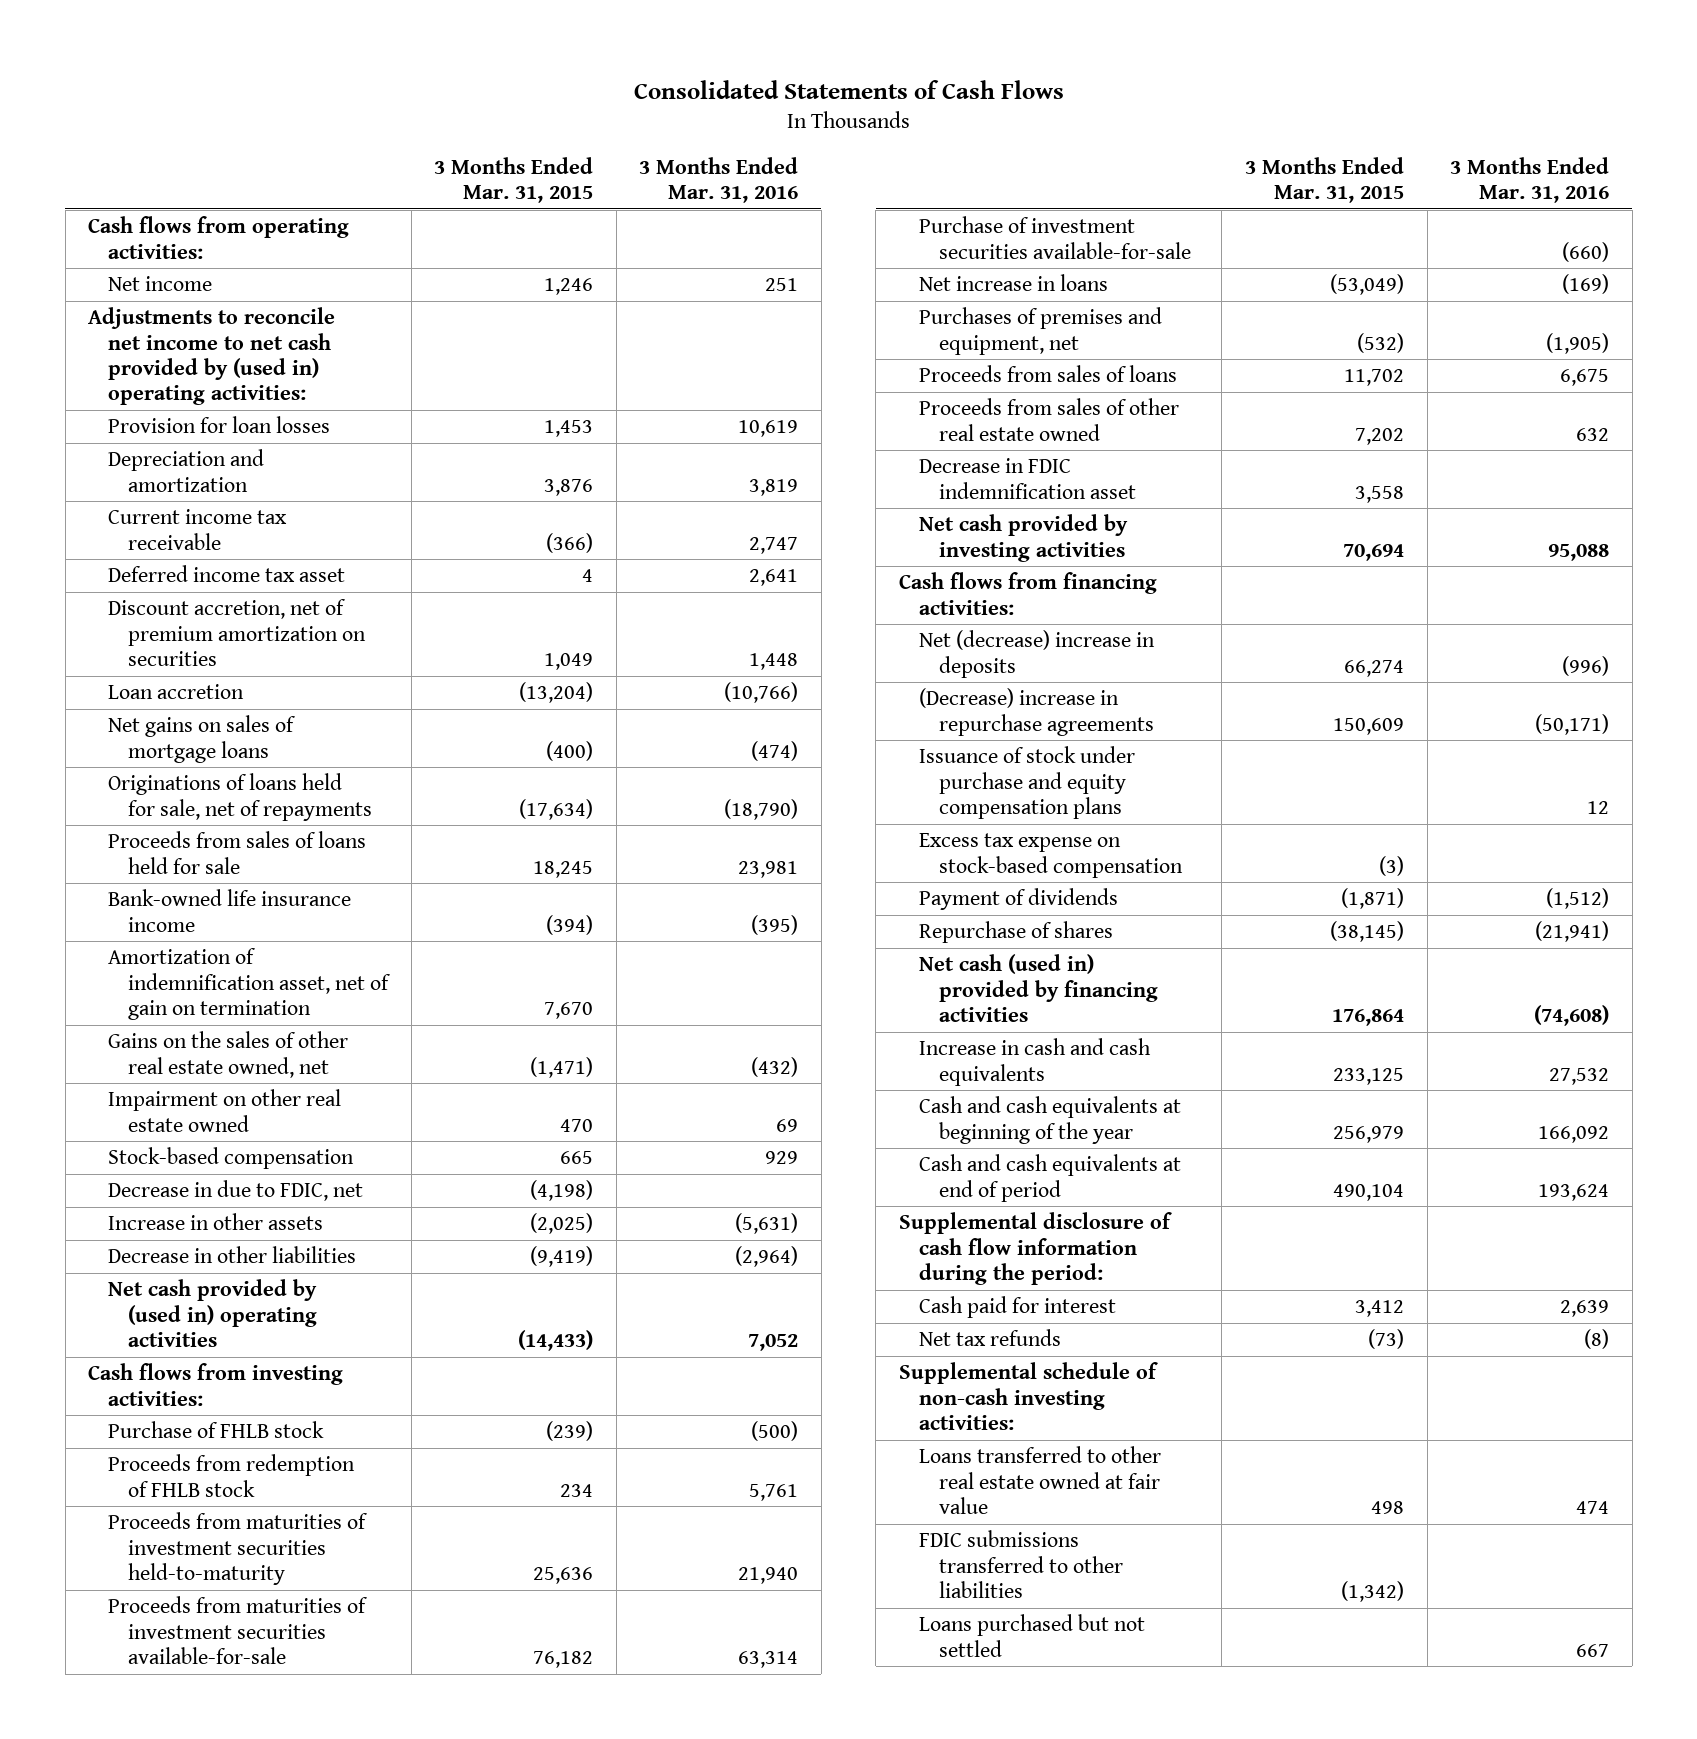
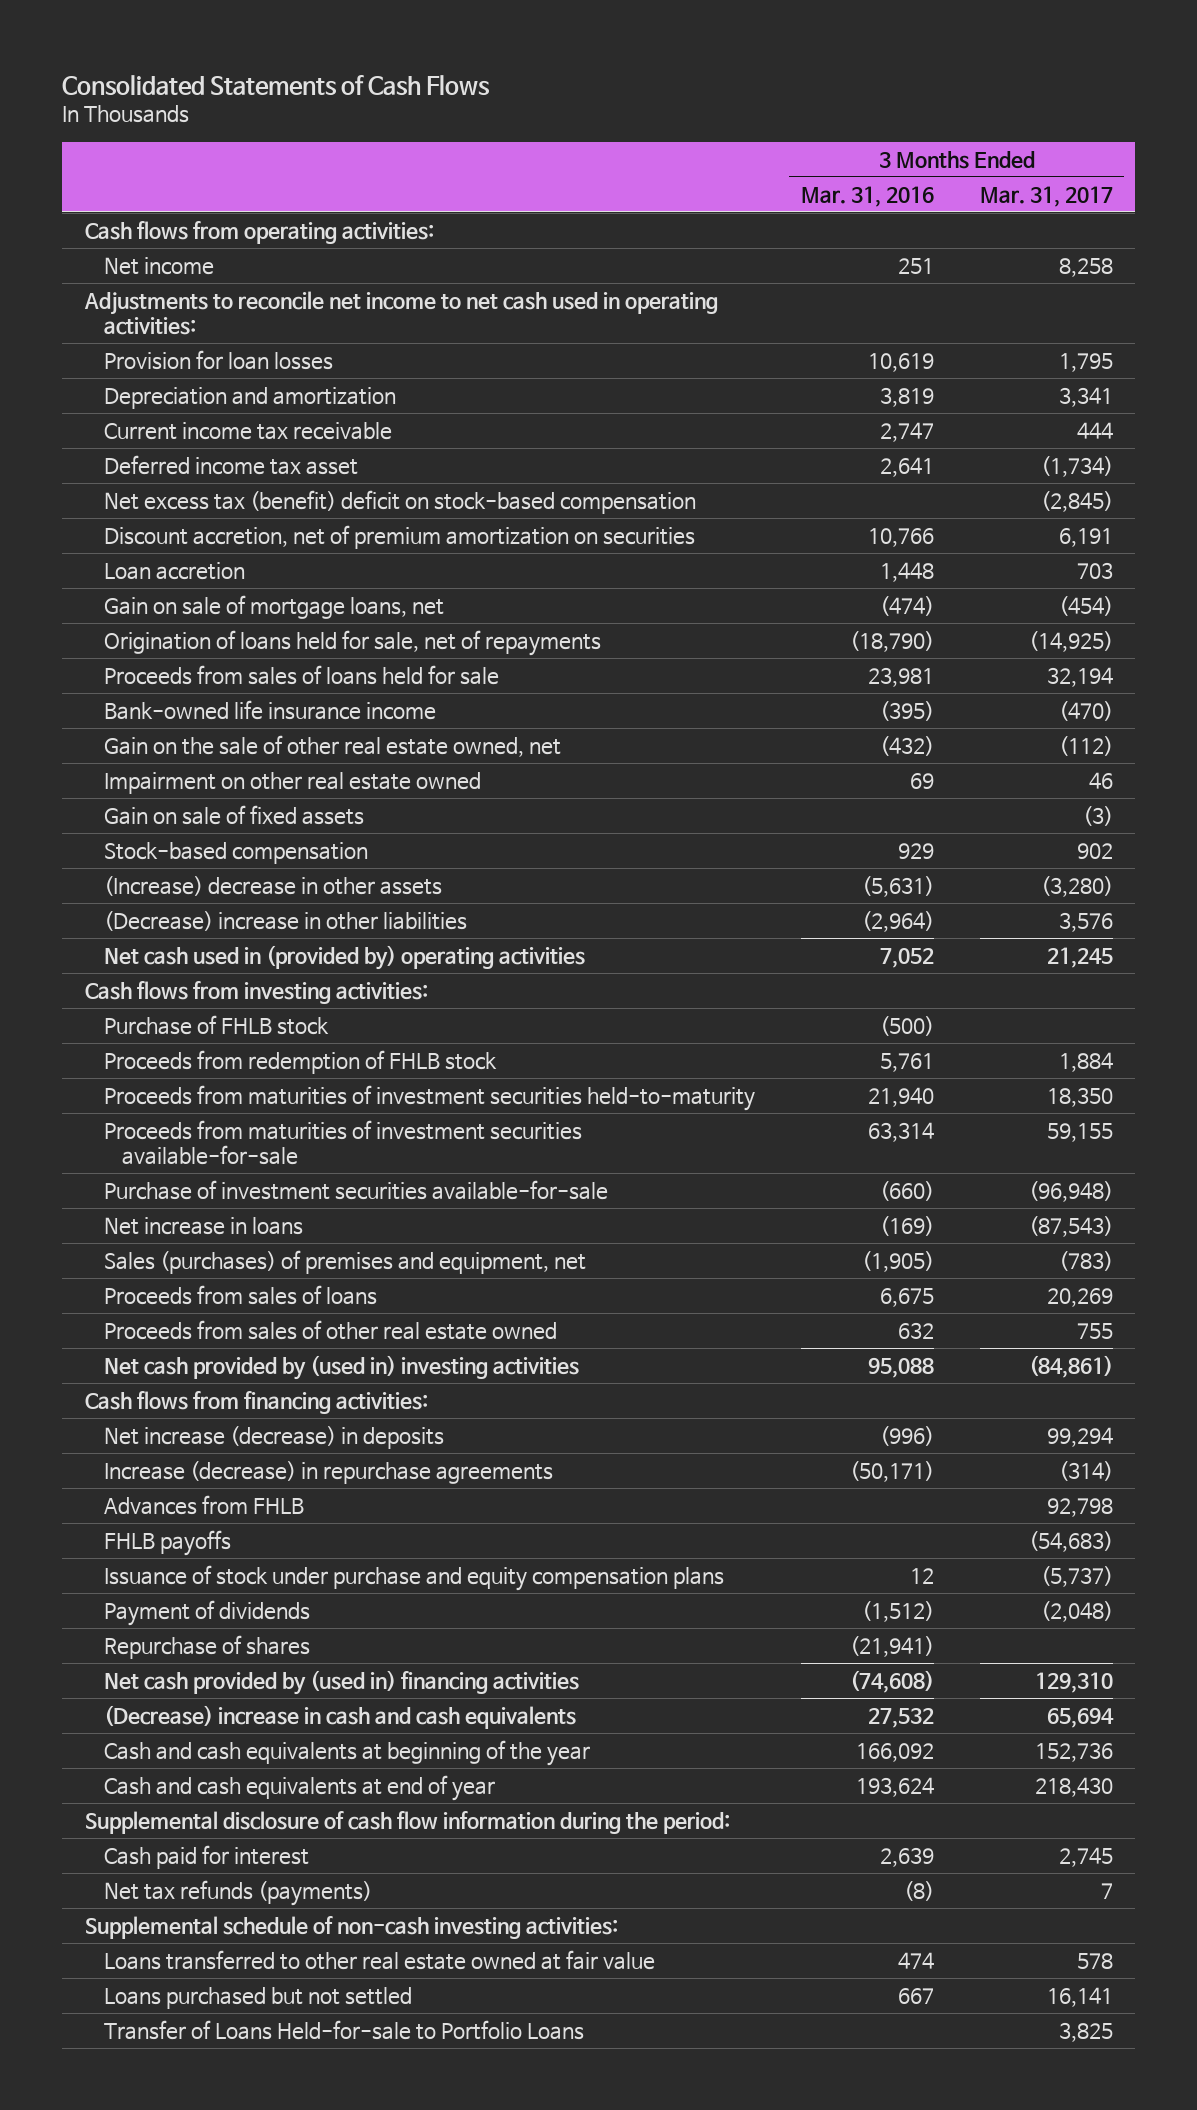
- | 3 Months Ended Mar. 31, 2015 | 3 Months Ended Mar. 31, 2016
+ | 3 Months Ended Mar. 31, 2016 | 3 Months Ended Mar. 31, 2017
- Adjustments to reconcile net income to net cash provided by (used in) operating activities:
+ Adjustments to reconcile net income to net cash used in operating activities:
- Discount accretion, net of premium amortization on securities | 1,049 | 1,448
- Loan accretion | (13,204) | (10,766)
- Net gains on sales of mortgage loans | (400) | (474)
- Originations of loans held for sale, net of repayments | (17,634) | (18,790)
+ Net excess tax (benefit) deficit on stock-based compensation | | (2,845)
+ Discount accretion, net of premium amortization on securities | 10,766 | 6,191
+ Loan accretion | 1,448 | 703
+ Gain on sale of mortgage loans, net | (474) | (454)
+ Origination of loans held for sale, net of repayments | (18,790) | (14,925)
- Amortization of indemnification asset, net of gain on termination | 7,670 |
- Gains on the sales of other real estate owned, net | (1,471) | (432)
+ Gain on the sale of other real estate owned, net | (432) | (112)
+ Gain on sale of fixed assets | | (3)
- Decrease in due to FDIC, net | (4,198) |
- Increase in other assets | (2,025) | (5,631)
- Decrease in other liabilities | (9,419) | (2,964)
- Net cash provided by (used in) operating activities | (14,433) | 7,052
+ (Increase) decrease in other assets | (5,631) | (3,280)
+ (Decrease) increase in other liabilities | (2,964) | 3,576
+ Net cash used in (provided by) operating activities | 7,052 | 21,245
- Purchases of premises and equipment, net | (532) | (1,905)
+ Sales (purchases) of premises and equipment, net | (1,905) | (783)
- Decrease in FDIC indemnification asset | 3,558 |
- Net cash provided by investing activities | 70,694 | 95,088
+ Net cash provided by (used in) investing activities | 95,088 | (84,861)
- Net (decrease) increase in deposits | 66,274 | (996)
- (Decrease) increase in repurchase agreements | 150,609 | (50,171)
+ Net increase (decrease) in deposits | (996) | 99,294
+ Increase (decrease) in repurchase agreements | (50,171) | (314)
+ Advances from FHLB | | 92,798
+ FHLB payoffs | | (54,683)
- Excess tax expense on stock-based compensation | (3) |
- Net cash (used in) provided by financing activities | 176,864 | (74,608)
- Increase in cash and cash equivalents | 233,125 | 27,532
+ Net cash provided by (used in) financing activities | (74,608) | 129,310
+ (Decrease) increase in cash and cash equivalents | 27,532 | 65,694
- Cash and cash equivalents at end of period | 490,104 | 193,624
+ Cash and cash equivalents at end of year | 193,624 | 218,430
- Net tax refunds | (73) | (8)
+ Net tax refunds (payments) | (8) | 7
- FDIC submissions transferred to other liabilities | (1,342) |
+ Transfer of Loans Held-for-sale to Portfolio Loans | | 3,825

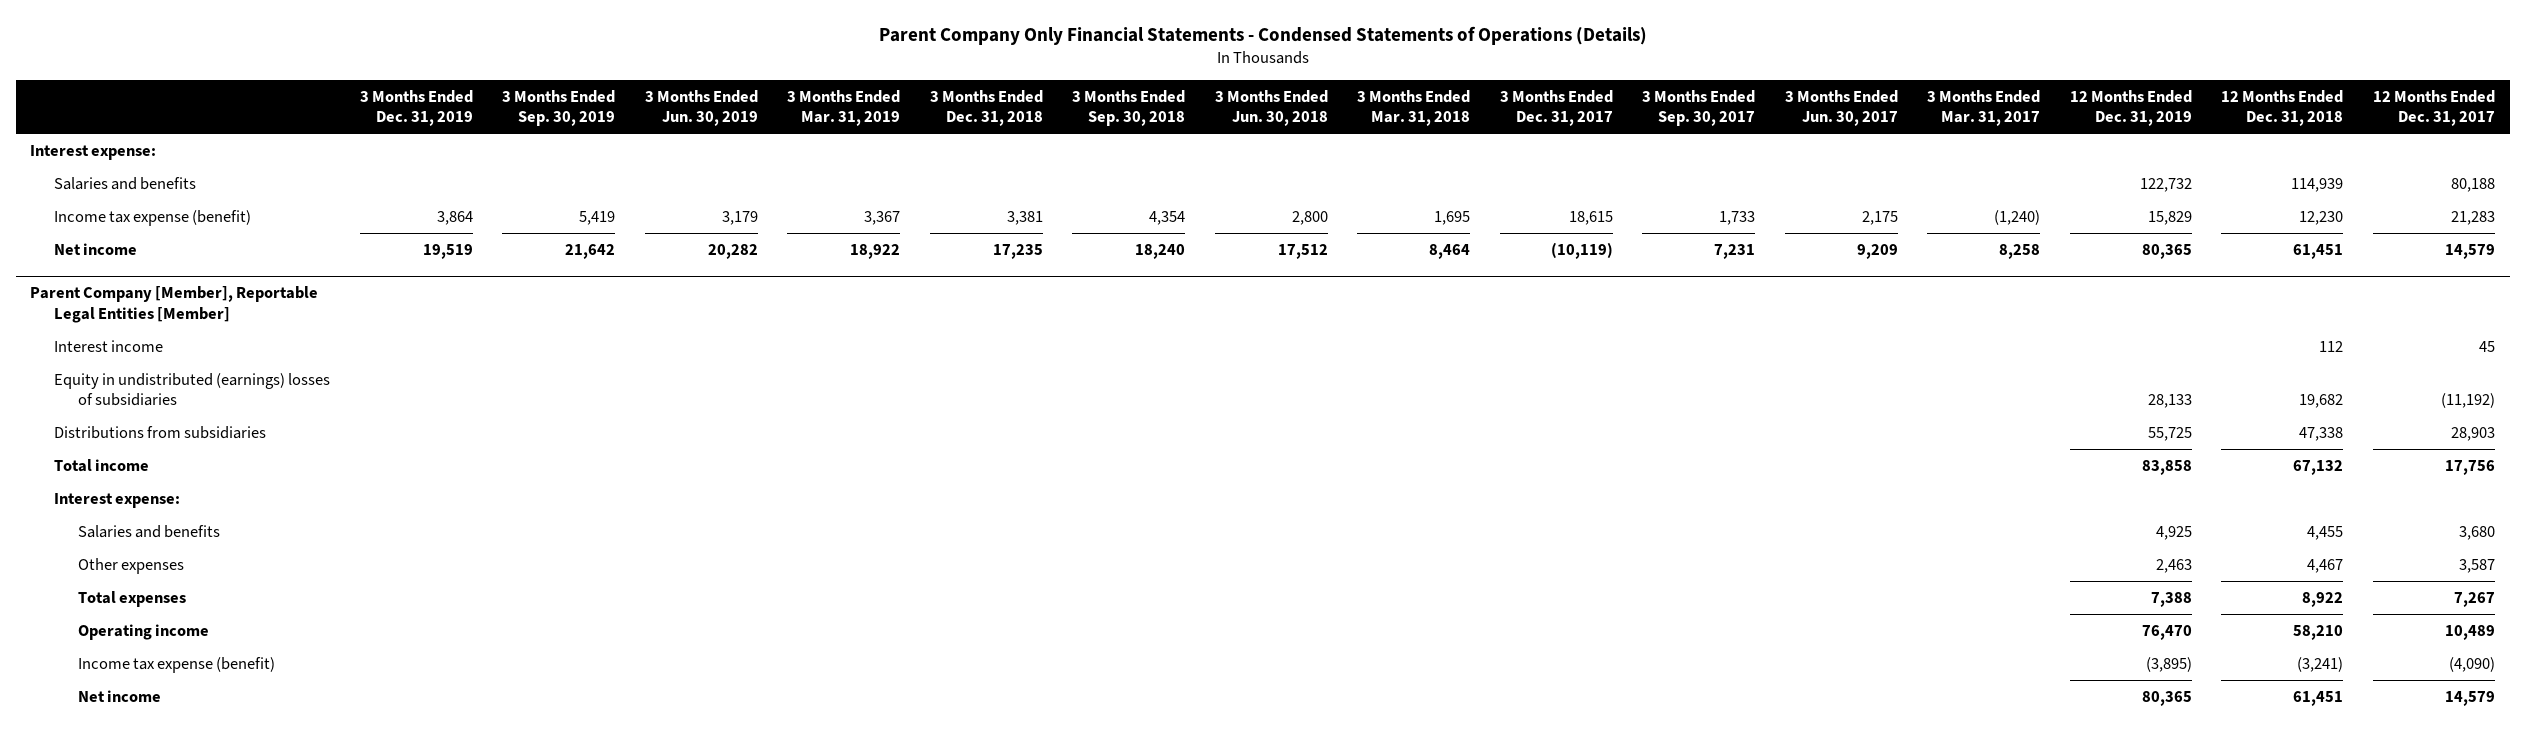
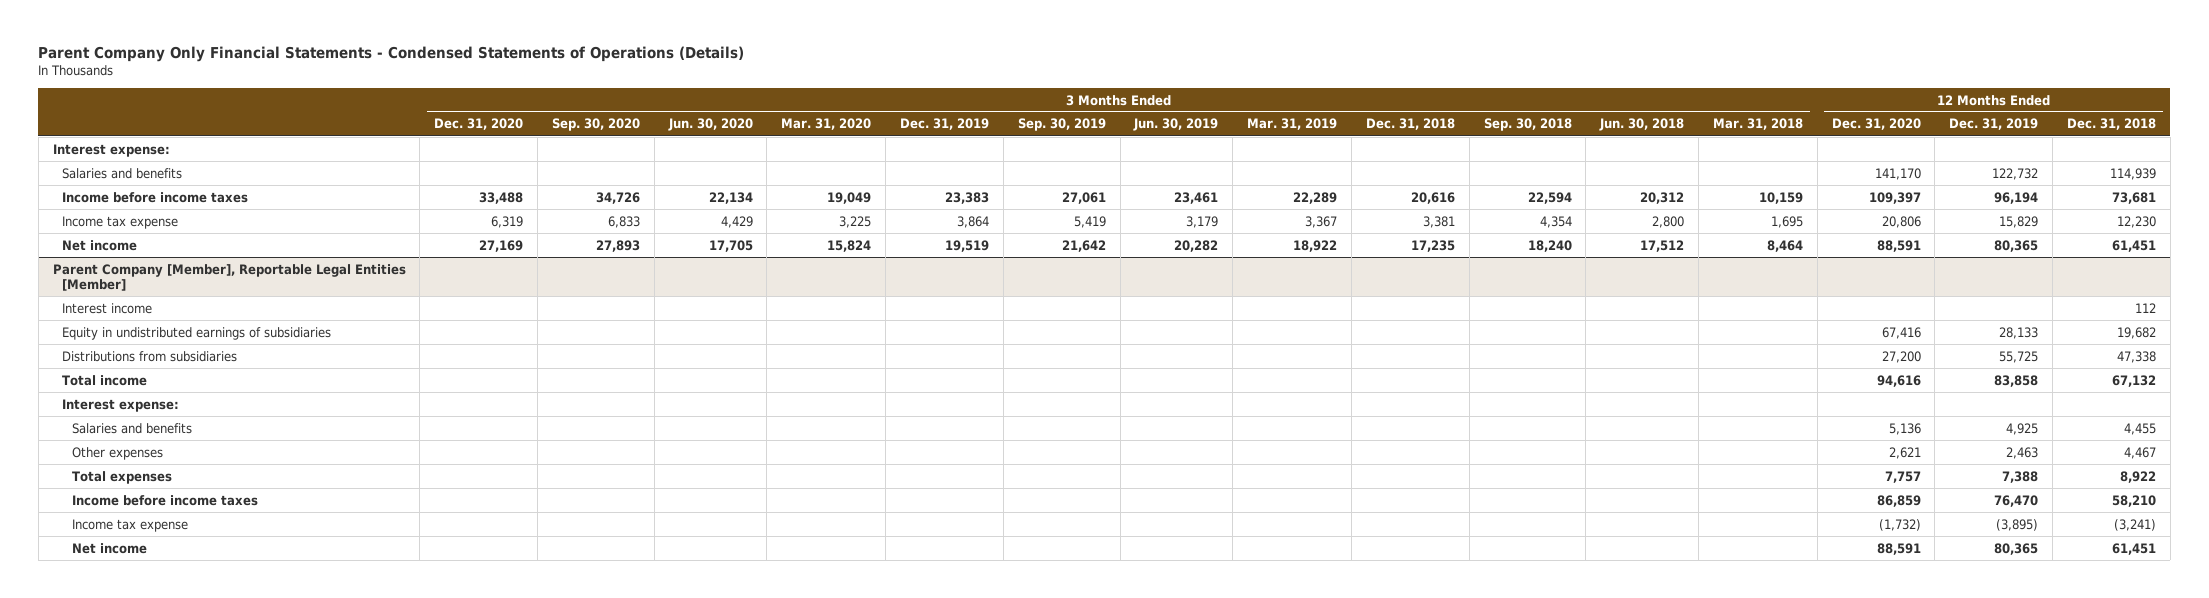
- | 3 Months Ended Dec. 31, 2019 | 3 Months Ended Sep. 30, 2019 | 3 Months Ended Jun. 30, 2019 | 3 Months Ended Mar. 31, 2019 | 3 Months Ended Dec. 31, 2018 | 3 Months Ended Sep. 30, 2018 | 3 Months Ended Jun. 30, 2018 | 3 Months Ended Mar. 31, 2018 | 3 Months Ended Dec. 31, 2017 | 3 Months Ended Sep. 30, 2017 | 3 Months Ended Jun. 30, 2017 | 3 Months Ended Mar. 31, 2017 | 12 Months Ended Dec. 31, 2019 | 12 Months Ended Dec. 31, 2018 | 12 Months Ended Dec. 31, 2017
+ | 3 Months Ended Dec. 31, 2020 | 3 Months Ended Sep. 30, 2020 | 3 Months Ended Jun. 30, 2020 | 3 Months Ended Mar. 31, 2020 | 3 Months Ended Dec. 31, 2019 | 3 Months Ended Sep. 30, 2019 | 3 Months Ended Jun. 30, 2019 | 3 Months Ended Mar. 31, 2019 | 3 Months Ended Dec. 31, 2018 | 3 Months Ended Sep. 30, 2018 | 3 Months Ended Jun. 30, 2018 | 3 Months Ended Mar. 31, 2018 | 12 Months Ended Dec. 31, 2020 | 12 Months Ended Dec. 31, 2019 | 12 Months Ended Dec. 31, 2018
- Income tax expense (benefit) | 3,864 | 5,419 | 3,179 | 3,367 | 3,381 | 4,354 | 2,800 | 1,695 | 18,615 | 1,733 | 2,175 | (1,240) | 15,829 | 12,230 | 21,283
+ Income before income taxes | 33,488 | 34,726 | 22,134 | 19,049 | 23,383 | 27,061 | 23,461 | 22,289 | 20,616 | 22,594 | 20,312 | 10,159 | 109,397 | 96,194 | 73,681
+ Income tax expense | 6,319 | 6,833 | 4,429 | 3,225 | 3,864 | 5,419 | 3,179 | 3,367 | 3,381 | 4,354 | 2,800 | 1,695 | 20,806 | 15,829 | 12,230
@ Parent Company [Member], Reportable Legal Entities [Member]
- Equity in undistributed (earnings) losses of subsidiaries | | | | | | | | | | | | | 28,133 | 19,682 | (11,192)
+ Equity in undistributed earnings of subsidiaries | | | | | | | | | | | | | 67,416 | 28,133 | 19,682
- Operating income | | | | | | | | | | | | | 76,470 | 58,210 | 10,489
- Income tax expense (benefit) | | | | | | | | | | | | | (3,895) | (3,241) | (4,090)
+ Income before income taxes | | | | | | | | | | | | | 86,859 | 76,470 | 58,210
+ Income tax expense | | | | | | | | | | | | | (1,732) | (3,895) | (3,241)

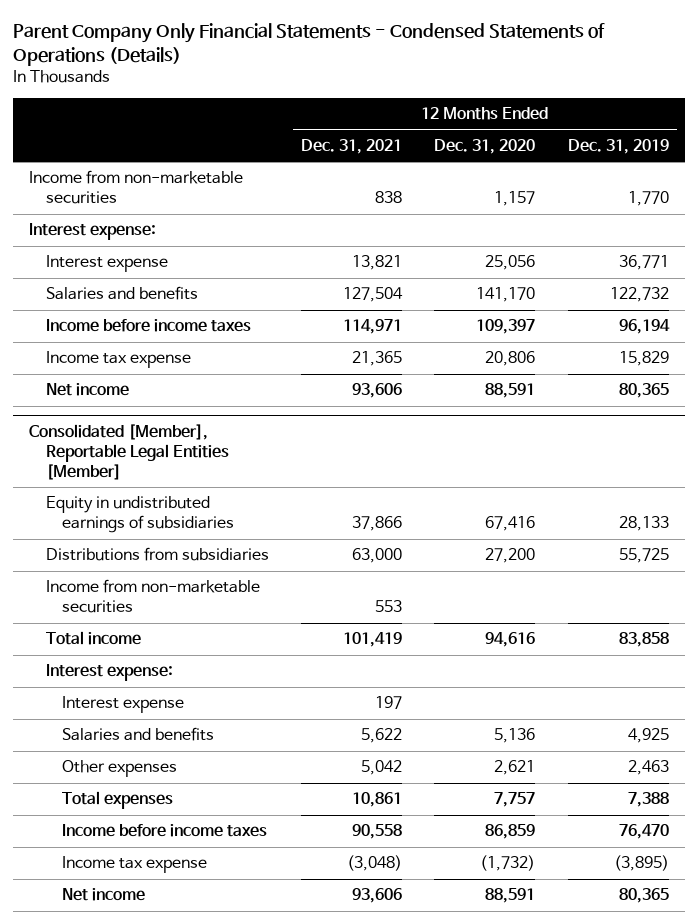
- | 3 Months Ended Dec. 31, 2020 | 3 Months Ended Sep. 30, 2020 | 3 Months Ended Jun. 30, 2020 | 3 Months Ended Mar. 31, 2020 | 3 Months Ended Dec. 31, 2019 | 3 Months Ended Sep. 30, 2019 | 3 Months Ended Jun. 30, 2019 | 3 Months Ended Mar. 31, 2019 | 3 Months Ended Dec. 31, 2018 | 3 Months Ended Sep. 30, 2018 | 3 Months Ended Jun. 30, 2018 | 3 Months Ended Mar. 31, 2018 | 12 Months Ended Dec. 31, 2020 | 12 Months Ended Dec. 31, 2019 | 12 Months Ended Dec. 31, 2018
+ | 12 Months Ended Dec. 31, 2021 | 12 Months Ended Dec. 31, 2020 | 12 Months Ended Dec. 31, 2019
+ Income from non-marketable securities | 838 | 1,157 | 1,770
+ Interest expense | 13,821 | 25,056 | 36,771
- Parent Company [Member], Reportable Legal Entities [Member]
- Interest income | | | | | | | | | | | | | | | 112
+ Consolidated [Member], Reportable Legal Entities [Member]
+ Income from non-marketable securities | 553 | |
+ Interest expense | 197 | |

